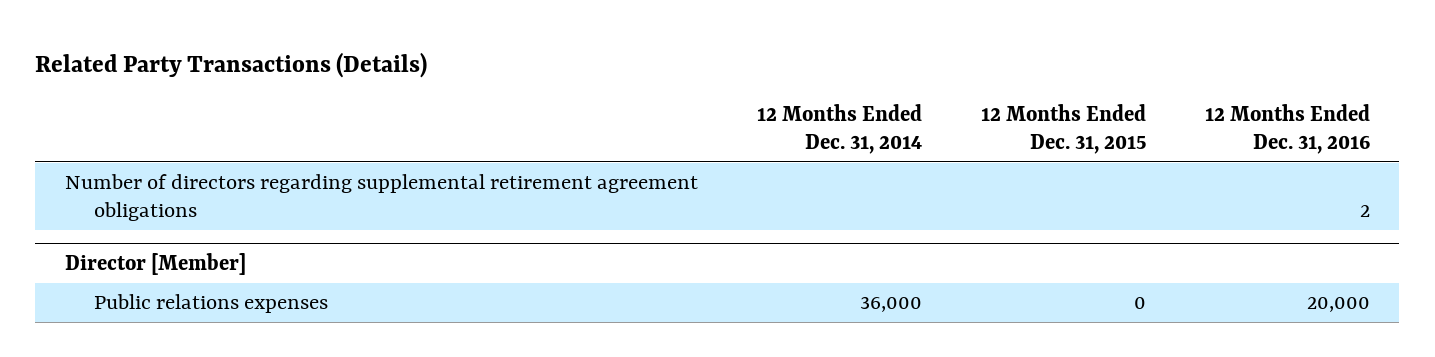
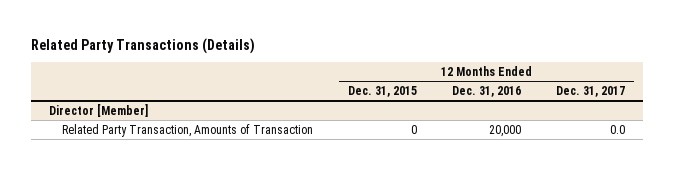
- | 12 Months Ended Dec. 31, 2014 | 12 Months Ended Dec. 31, 2015 | 12 Months Ended Dec. 31, 2016
+ | 12 Months Ended Dec. 31, 2015 | 12 Months Ended Dec. 31, 2016 | 12 Months Ended Dec. 31, 2017
- Number of directors regarding supplemental retirement agreement obligations | | | 2
@ Director [Member]
- Public relations expenses | 36,000 | 0 | 20,000
+ Related Party Transaction, Amounts of Transaction | 0 | 20,000 | 0.0

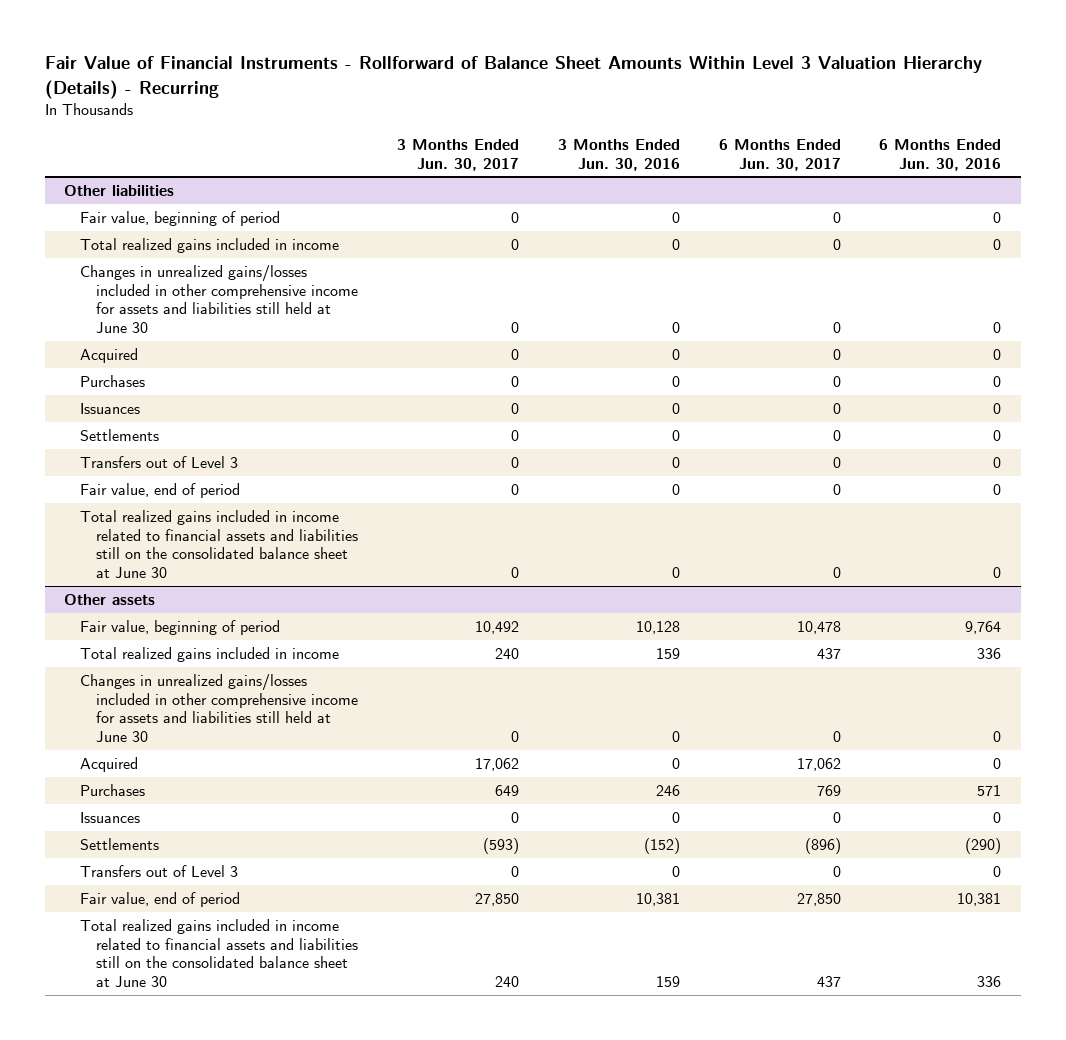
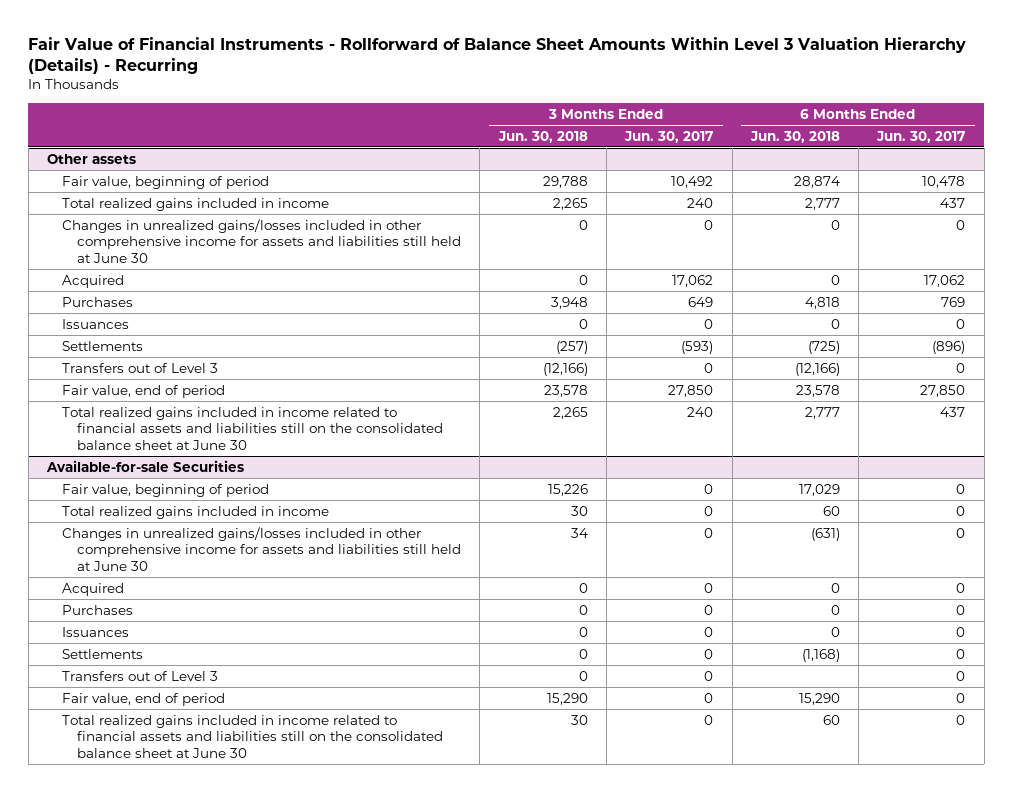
- | 3 Months Ended Jun. 30, 2017 | 3 Months Ended Jun. 30, 2016 | 6 Months Ended Jun. 30, 2017 | 6 Months Ended Jun. 30, 2016
+ | 3 Months Ended Jun. 30, 2018 | 3 Months Ended Jun. 30, 2017 | 6 Months Ended Jun. 30, 2018 | 6 Months Ended Jun. 30, 2017
- Other liabilities
- Fair value, beginning of period | 0 | 0 | 0 | 0
- Total realized gains included in income | 0 | 0 | 0 | 0
- Changes in unrealized gains/losses included in other comprehensive income for assets and liabilities still held at June 30 | 0 | 0 | 0 | 0
- Acquired | 0 | 0 | 0 | 0
- Purchases | 0 | 0 | 0 | 0
- Issuances | 0 | 0 | 0 | 0
- Settlements | 0 | 0 | 0 | 0
- Transfers out of Level 3 | 0 | 0 | 0 | 0
- Fair value, end of period | 0 | 0 | 0 | 0
- Total realized gains included in income related to financial assets and liabilities still on the consolidated balance sheet at June 30 | 0 | 0 | 0 | 0
+ Available-for-sale Securities
+ Fair value, beginning of period | 15,226 | 0 | 17,029 | 0
+ Total realized gains included in income | 30 | 0 | 60 | 0
+ Changes in unrealized gains/losses included in other comprehensive income for assets and liabilities still held at June 30 | 34 | 0 | (631) | 0
+ Acquired | 0 | 0 | 0 | 0
+ Purchases | 0 | 0 | 0 | 0
+ Issuances | 0 | 0 | 0 | 0
+ Settlements | 0 | 0 | (1,168) | 0
+ Transfers out of Level 3 | 0 | 0 | | 0
+ Fair value, end of period | 15,290 | 0 | 15,290 | 0
+ Total realized gains included in income related to financial assets and liabilities still on the consolidated balance sheet at June 30 | 30 | 0 | 60 | 0

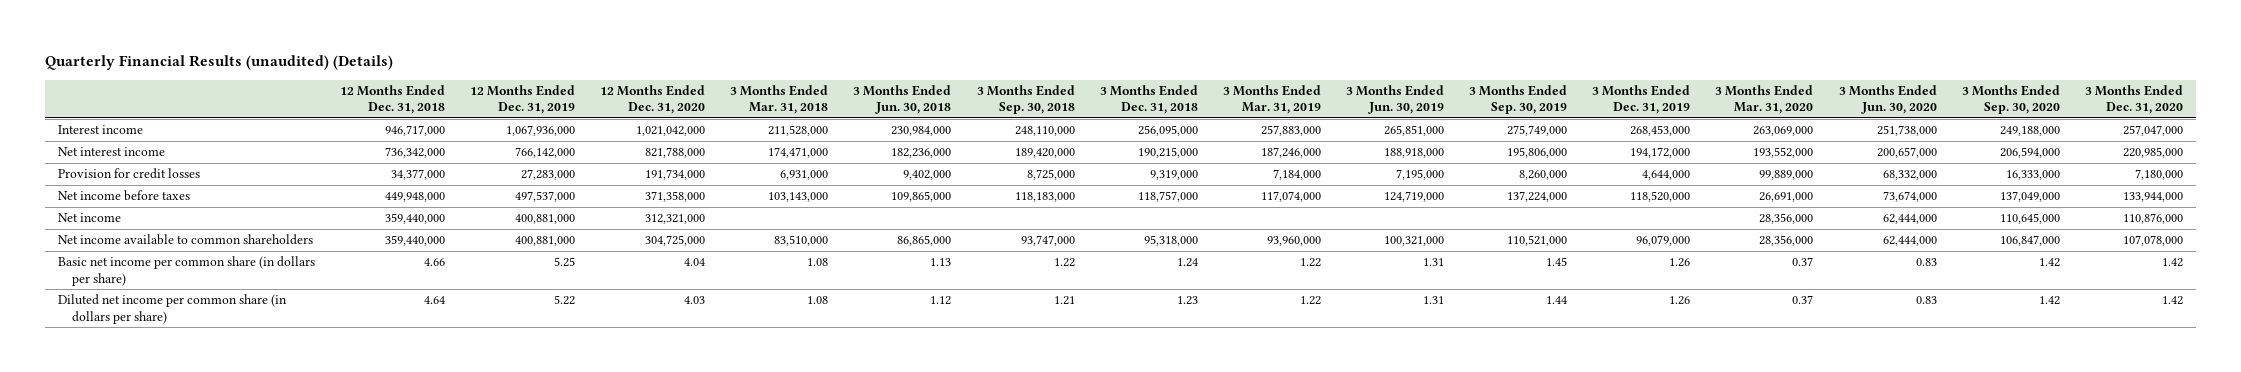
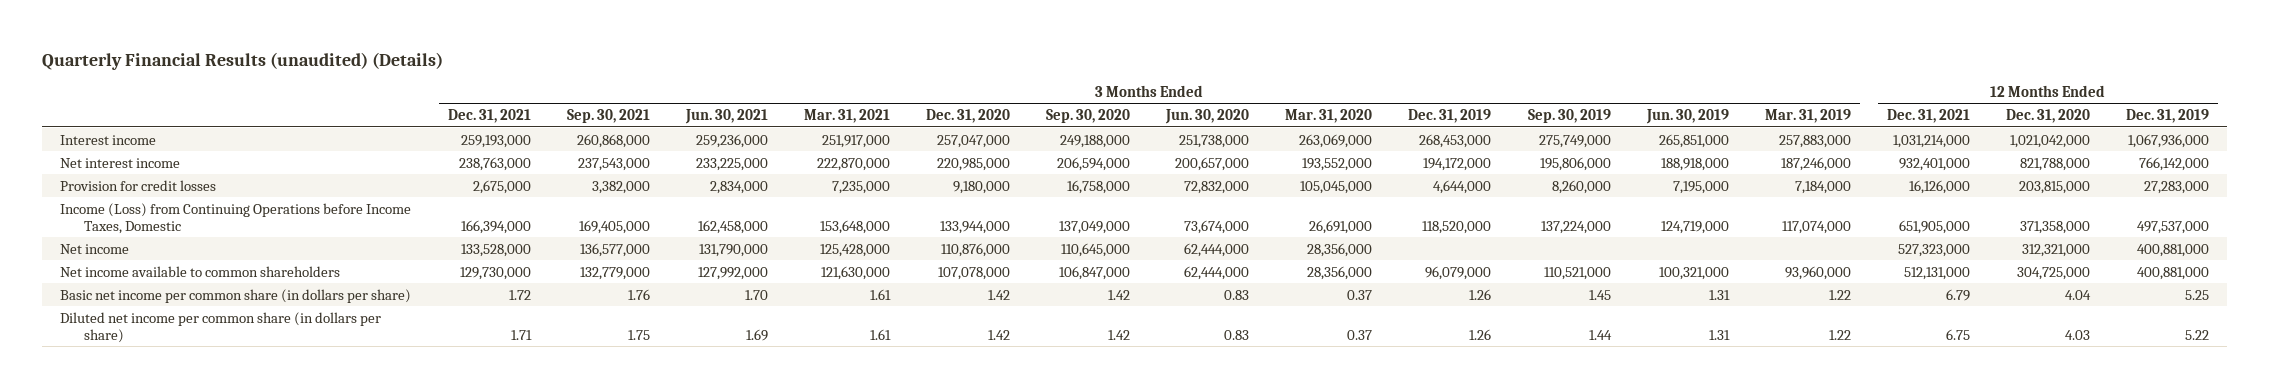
- | 12 Months Ended Dec. 31, 2018 | 12 Months Ended Dec. 31, 2019 | 12 Months Ended Dec. 31, 2020 | 3 Months Ended Mar. 31, 2018 | 3 Months Ended Jun. 30, 2018 | 3 Months Ended Sep. 30, 2018 | 3 Months Ended Dec. 31, 2018 | 3 Months Ended Mar. 31, 2019 | 3 Months Ended Jun. 30, 2019 | 3 Months Ended Sep. 30, 2019 | 3 Months Ended Dec. 31, 2019 | 3 Months Ended Mar. 31, 2020 | 3 Months Ended Jun. 30, 2020 | 3 Months Ended Sep. 30, 2020 | 3 Months Ended Dec. 31, 2020
+ | 3 Months Ended Dec. 31, 2021 | 3 Months Ended Sep. 30, 2021 | 3 Months Ended Jun. 30, 2021 | 3 Months Ended Mar. 31, 2021 | 3 Months Ended Dec. 31, 2020 | 3 Months Ended Sep. 30, 2020 | 3 Months Ended Jun. 30, 2020 | 3 Months Ended Mar. 31, 2020 | 3 Months Ended Dec. 31, 2019 | 3 Months Ended Sep. 30, 2019 | 3 Months Ended Jun. 30, 2019 | 3 Months Ended Mar. 31, 2019 | 12 Months Ended Dec. 31, 2021 | 12 Months Ended Dec. 31, 2020 | 12 Months Ended Dec. 31, 2019
- Provision for credit losses | 34,377,000 | 27,283,000 | 191,734,000 | 6,931,000 | 9,402,000 | 8,725,000 | 9,319,000 | 7,184,000 | 7,195,000 | 8,260,000 | 4,644,000 | 99,889,000 | 68,332,000 | 16,333,000 | 7,180,000
- Net income before taxes | 449,948,000 | 497,537,000 | 371,358,000 | 103,143,000 | 109,865,000 | 118,183,000 | 118,757,000 | 117,074,000 | 124,719,000 | 137,224,000 | 118,520,000 | 26,691,000 | 73,674,000 | 137,049,000 | 133,944,000
+ Provision for credit losses | 2,675,000 | 3,382,000 | 2,834,000 | 7,235,000 | 9,180,000 | 16,758,000 | 72,832,000 | 105,045,000 | 4,644,000 | 8,260,000 | 7,195,000 | 7,184,000 | 16,126,000 | 203,815,000 | 27,283,000
+ Income (Loss) from Continuing Operations before Income Taxes, Domestic | 166,394,000 | 169,405,000 | 162,458,000 | 153,648,000 | 133,944,000 | 137,049,000 | 73,674,000 | 26,691,000 | 118,520,000 | 137,224,000 | 124,719,000 | 117,074,000 | 651,905,000 | 371,358,000 | 497,537,000

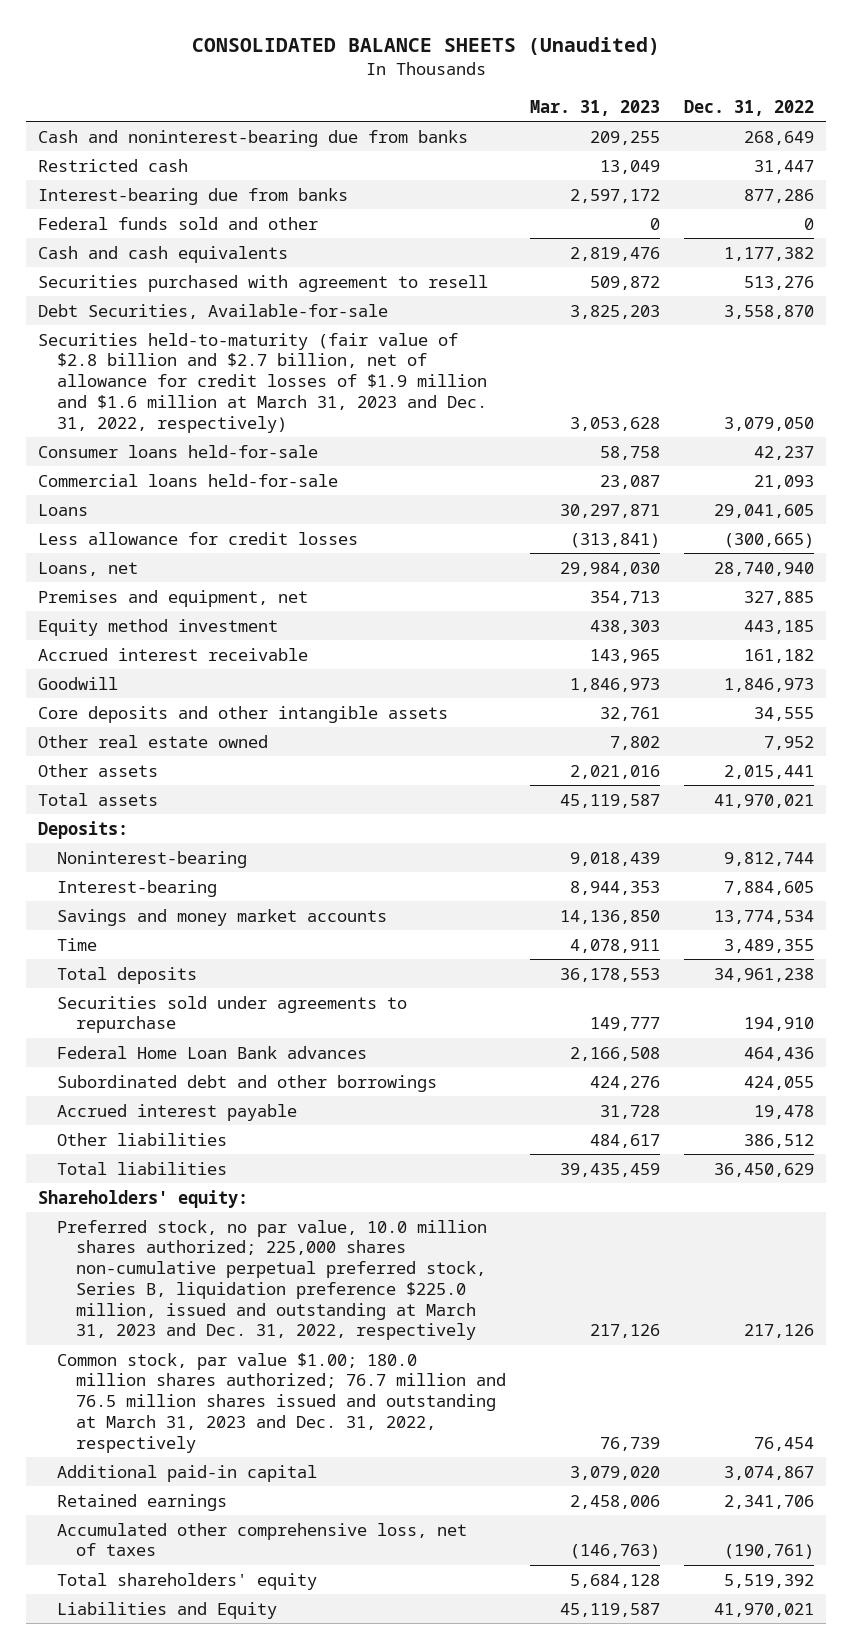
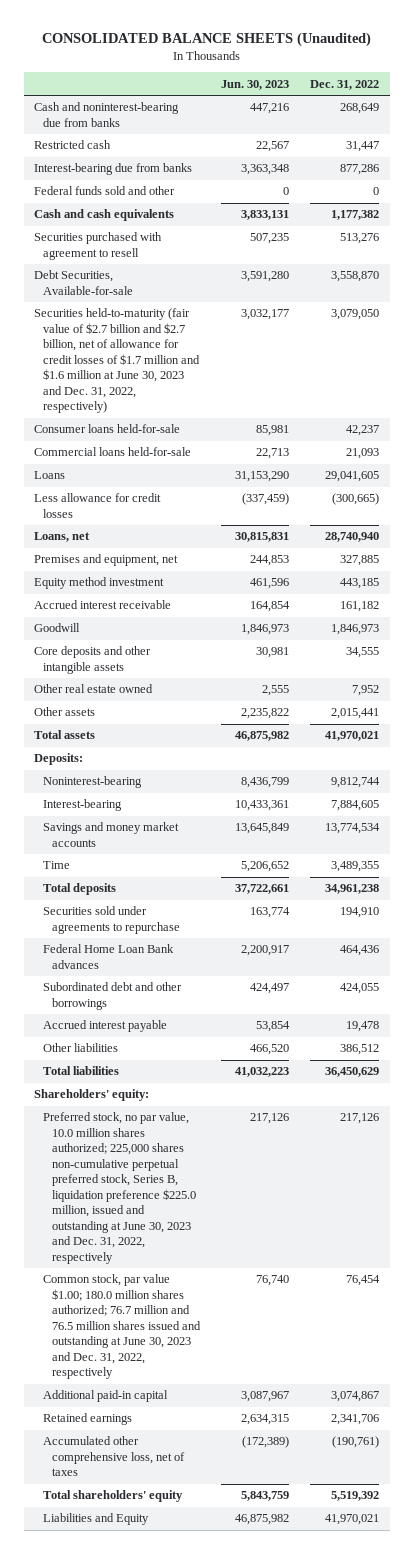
- | Mar. 31, 2023 | Dec. 31, 2022
+ | Jun. 30, 2023 | Dec. 31, 2022
- Securities held-to-maturity (fair value of $2.8 billion and $2.7 billion, net of allowance for credit losses of $1.9 million and $1.6 million at March 31, 2023 and Dec. 31, 2022, respectively) | 3,053,628 | 3,079,050
+ Securities held-to-maturity (fair value of $2.7 billion and $2.7 billion, net of allowance for credit losses of $1.7 million and $1.6 million at June 30, 2023 and Dec. 31, 2022, respectively) | 3,032,177 | 3,079,050
- Preferred stock, no par value, 10.0 million shares authorized; 225,000 shares non-cumulative perpetual preferred stock, Series B, liquidation preference $225.0 million, issued and outstanding at March 31, 2023 and Dec. 31, 2022, respectively | 217,126 | 217,126
- Common stock, par value $1.00; 180.0 million shares authorized; 76.7 million and 76.5 million shares issued and outstanding at March 31, 2023 and Dec. 31, 2022, respectively | 76,739 | 76,454
+ Preferred stock, no par value, 10.0 million shares authorized; 225,000 shares non-cumulative perpetual preferred stock, Series B, liquidation preference $225.0 million, issued and outstanding at June 30, 2023 and Dec. 31, 2022, respectively | 217,126 | 217,126
+ Common stock, par value $1.00; 180.0 million shares authorized; 76.7 million and 76.5 million shares issued and outstanding at June 30, 2023 and Dec. 31, 2022, respectively | 76,740 | 76,454

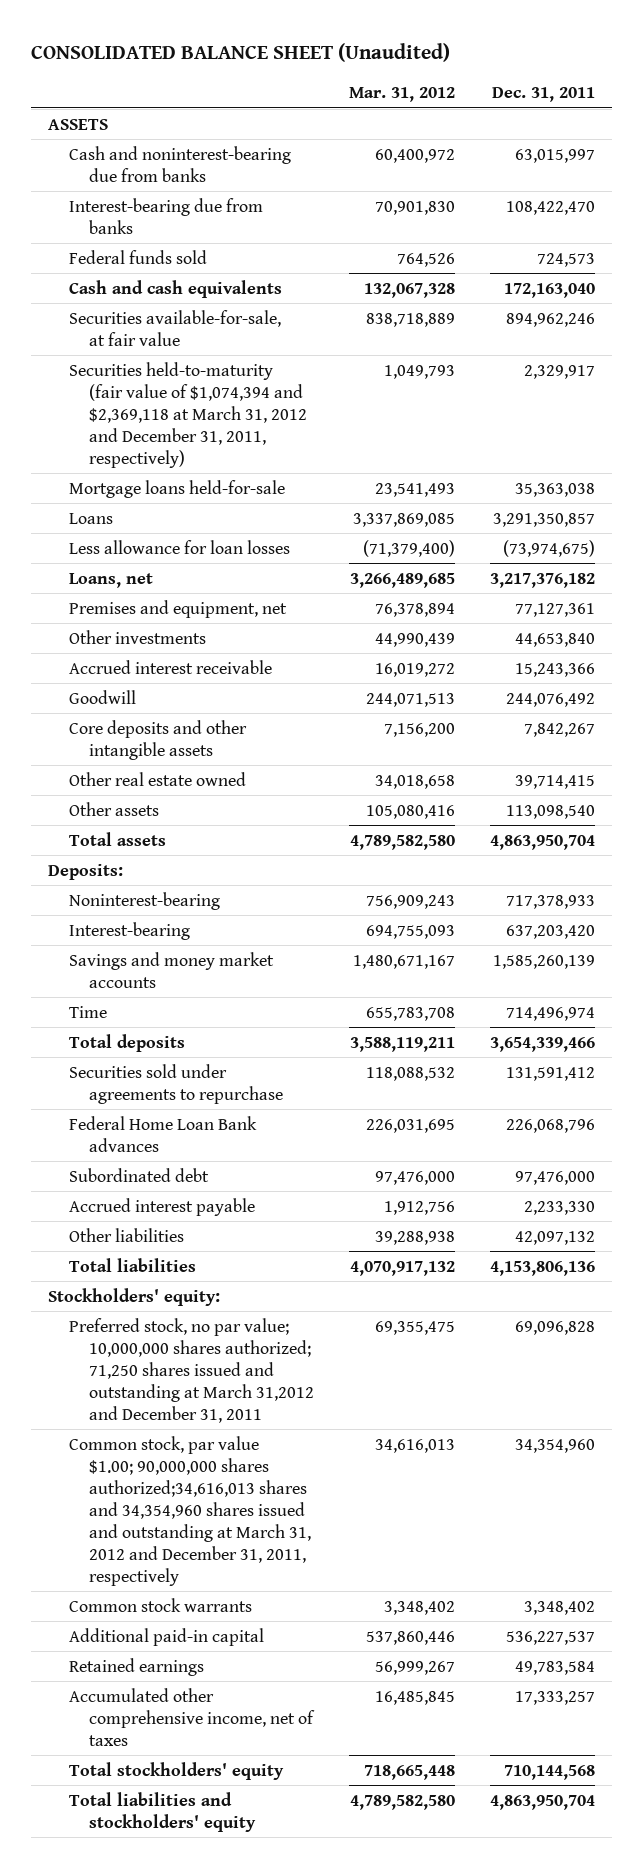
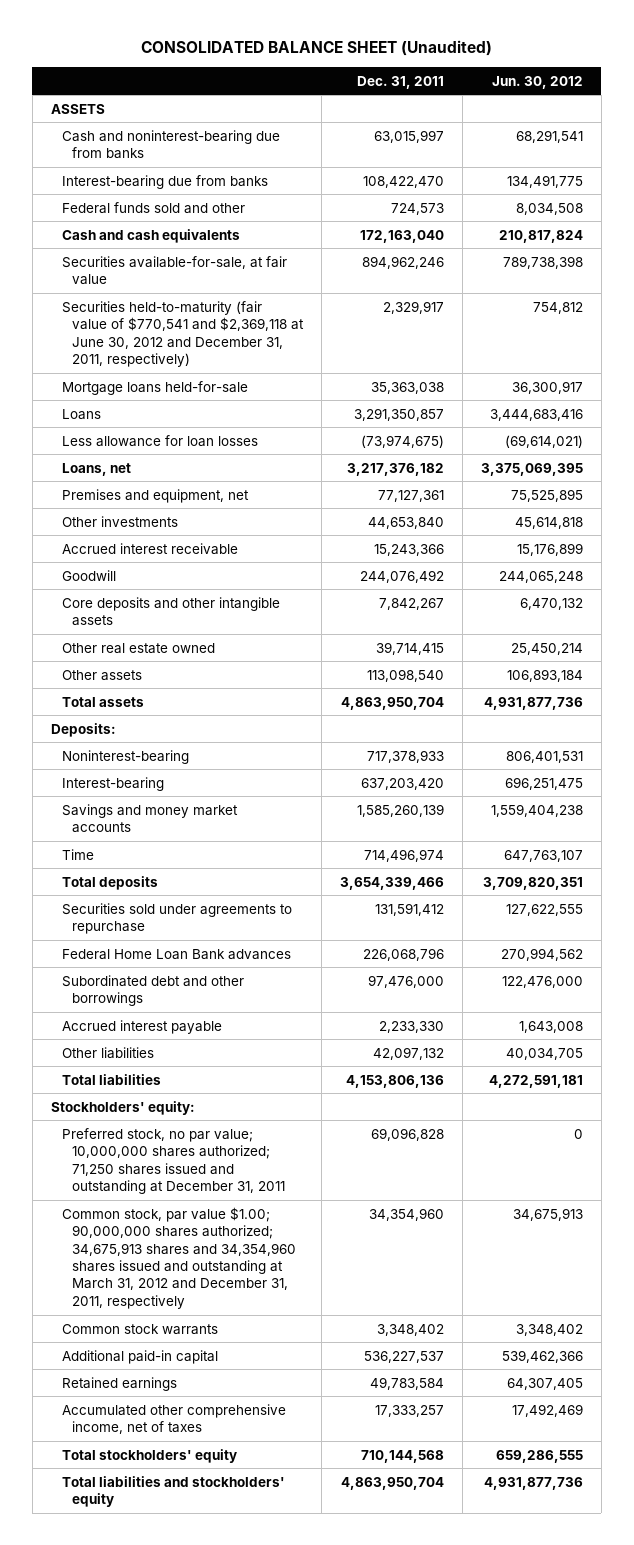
- | Mar. 31, 2012 | Dec. 31, 2011
+ | Dec. 31, 2011 | Jun. 30, 2012
- Federal funds sold | 764,526 | 724,573
+ Federal funds sold and other | 724,573 | 8,034,508
- Securities held-to-maturity (fair value of $1,074,394 and $2,369,118 at March 31, 2012 and December 31, 2011, respectively) | 1,049,793 | 2,329,917
+ Securities held-to-maturity (fair value of $770,541 and $2,369,118 at June 30, 2012 and December 31, 2011, respectively) | 2,329,917 | 754,812
- Subordinated debt | 97,476,000 | 97,476,000
+ Subordinated debt and other borrowings | 97,476,000 | 122,476,000
- Preferred stock, no par value; 10,000,000 shares authorized; 71,250 shares issued and outstanding at March 31,2012 and December 31, 2011 | 69,355,475 | 69,096,828
- Common stock, par value $1.00; 90,000,000 shares authorized;34,616,013 shares and 34,354,960 shares issued and outstanding at March 31, 2012 and December 31, 2011, respectively | 34,616,013 | 34,354,960
+ Preferred stock, no par value; 10,000,000 shares authorized; 71,250 shares issued and outstanding at December 31, 2011 | 69,096,828 | 0
+ Common stock, par value $1.00; 90,000,000 shares authorized; 34,675,913 shares and 34,354,960 shares issued and outstanding at March 31, 2012 and December 31, 2011, respectively | 34,354,960 | 34,675,913

